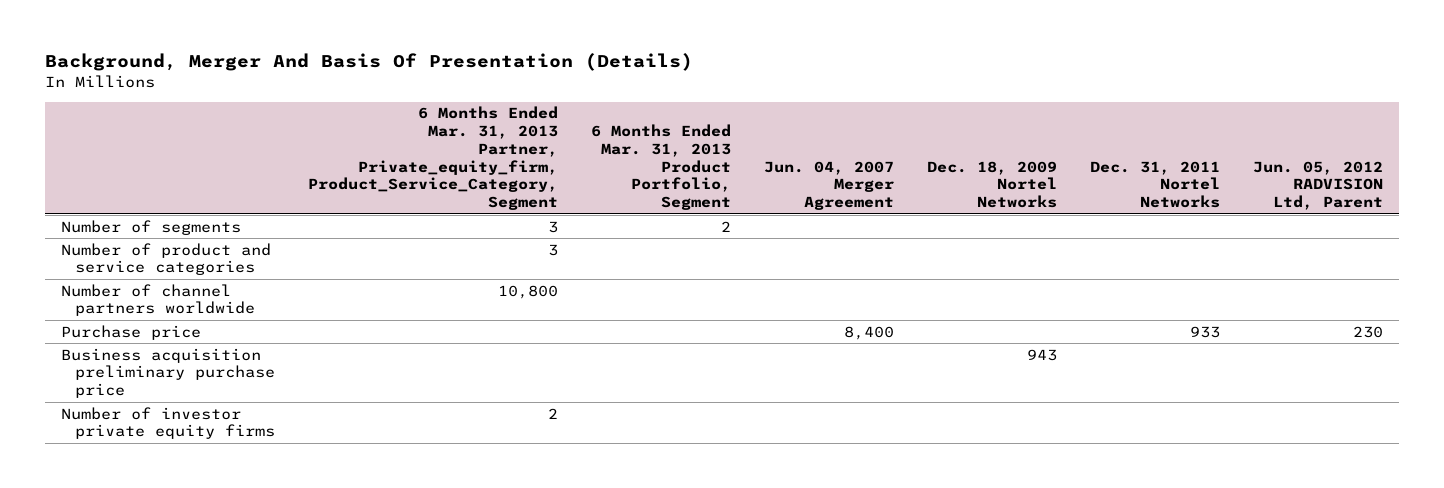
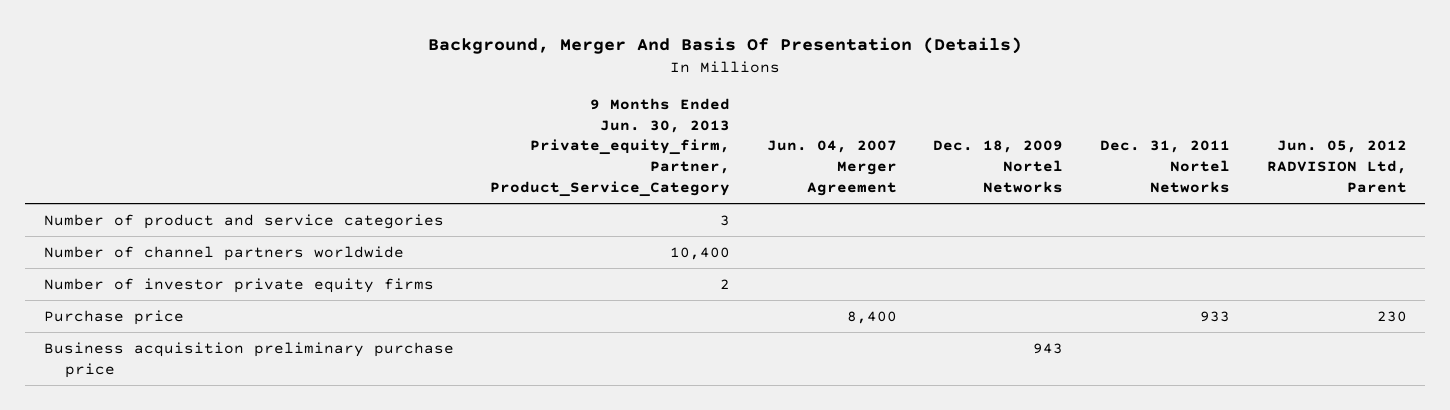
- | 6 Months Ended Mar. 31, 2013 Partner, Private_equity_firm, Product_Service_Category, Segment | 6 Months Ended Mar. 31, 2013 Product Portfolio, Segment | Jun. 04, 2007 Merger Agreement | Dec. 18, 2009 Nortel Networks | Dec. 31, 2011 Nortel Networks | Jun. 05, 2012 RADVISION Ltd, Parent
+ | 9 Months Ended Jun. 30, 2013 Private_equity_firm, Partner, Product_Service_Category | Jun. 04, 2007 Merger Agreement | Dec. 18, 2009 Nortel Networks | Dec. 31, 2011 Nortel Networks | Jun. 05, 2012 RADVISION Ltd, Parent
- Number of segments | 3 | 2 | | | |
moved up: Number of investor private equity firms | 2 | | | |

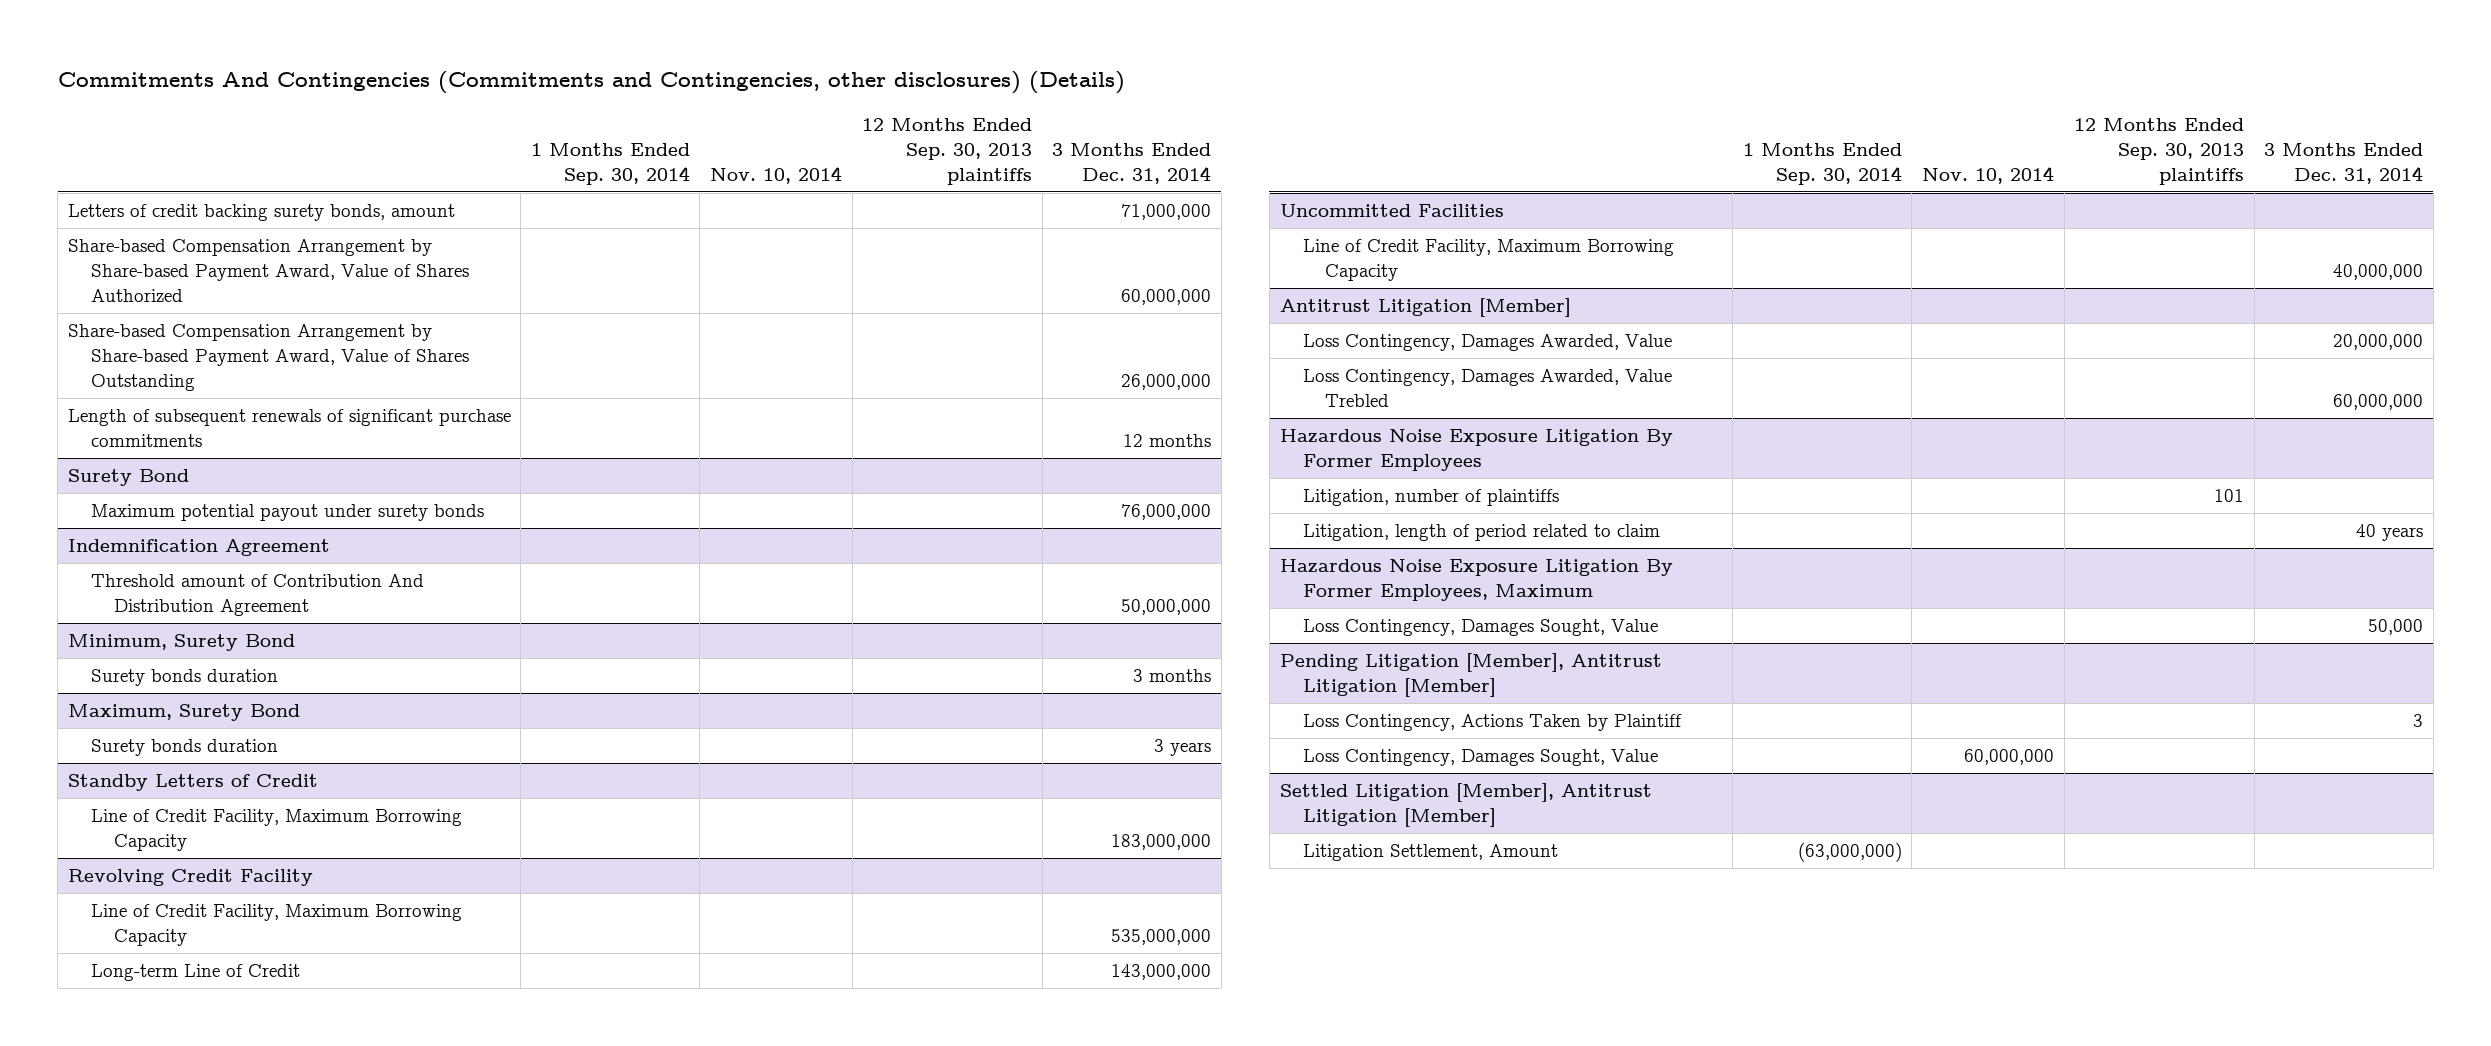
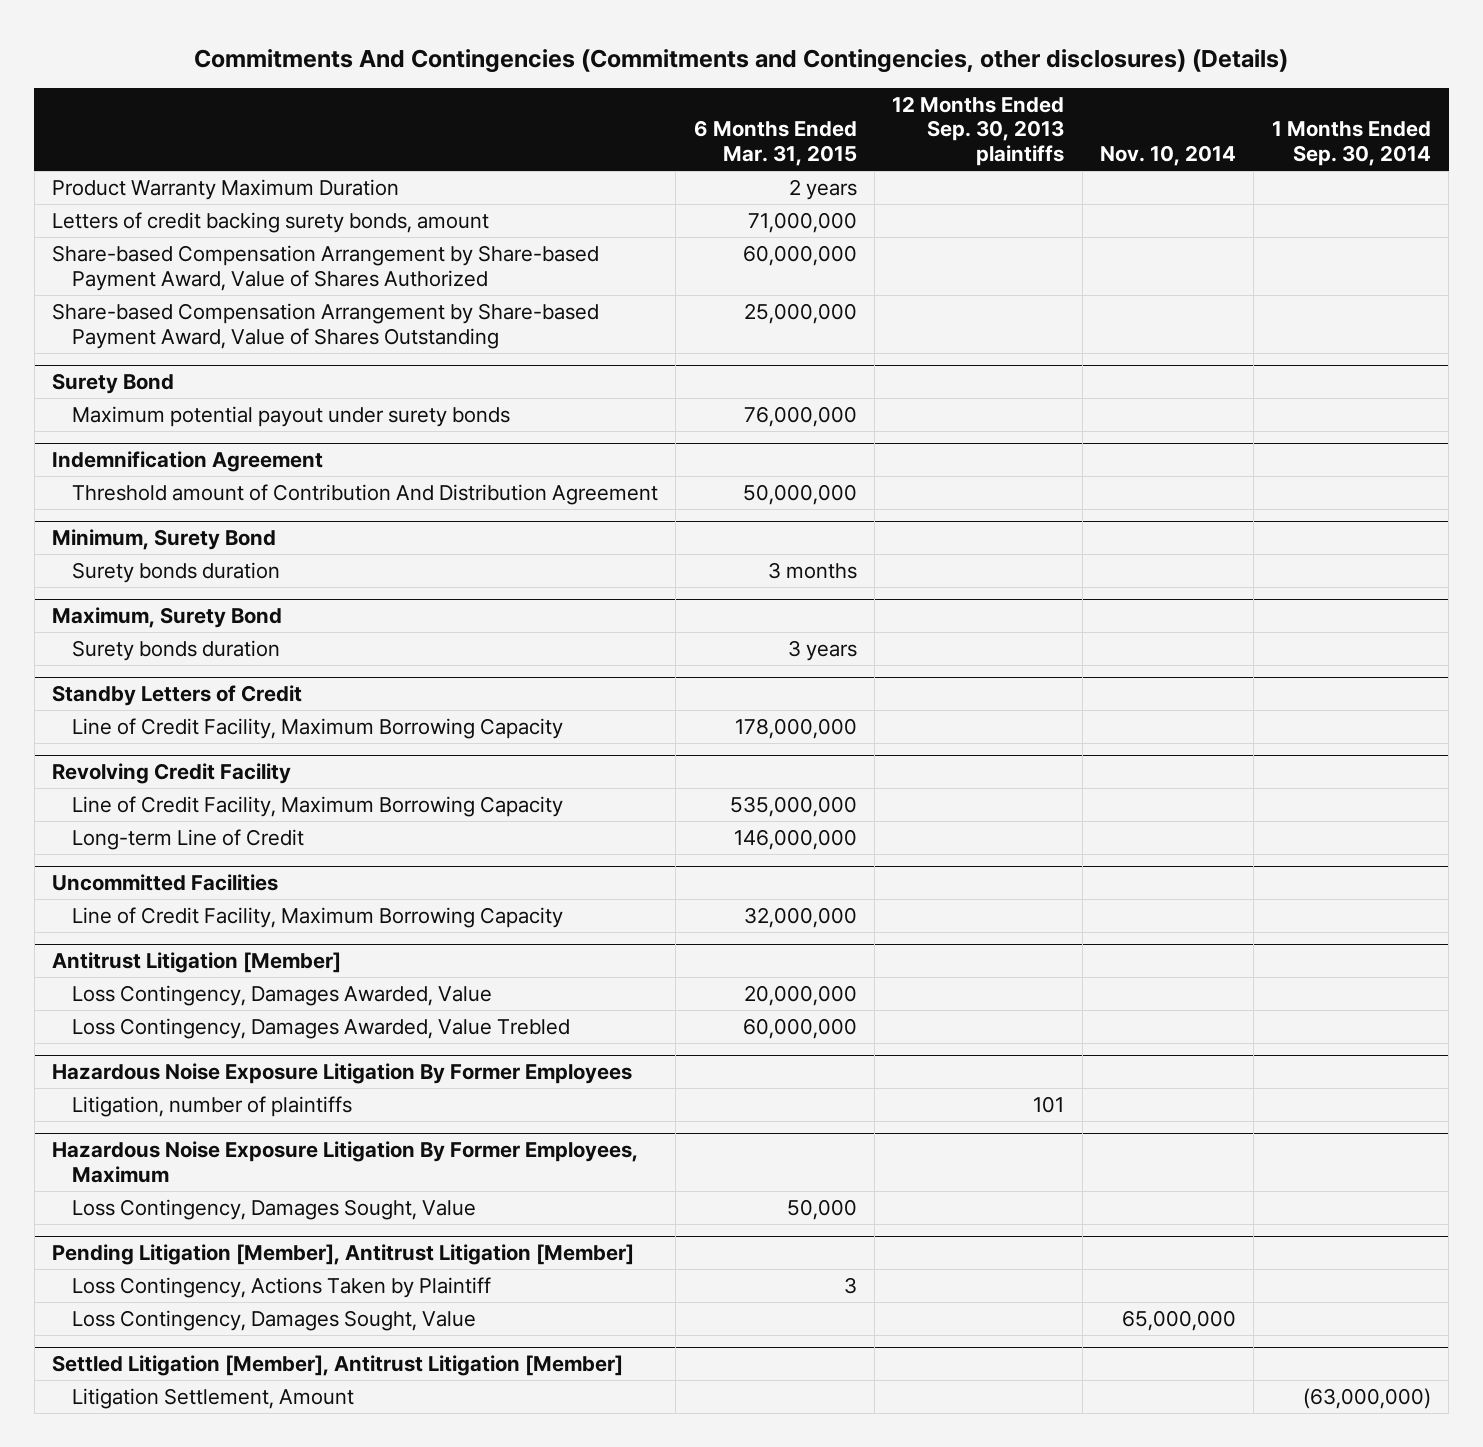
- | 1 Months Ended Sep. 30, 2014 | Nov. 10, 2014 | 12 Months Ended Sep. 30, 2013 plaintiffs | 3 Months Ended Dec. 31, 2014
+ | 6 Months Ended Mar. 31, 2015 | 12 Months Ended Sep. 30, 2013 plaintiffs | Nov. 10, 2014 | 1 Months Ended Sep. 30, 2014
+ Product Warranty Maximum Duration | 2 years | | |
- Length of subsequent renewals of significant purchase commitments | | | | 12 months
@ Hazardous Noise Exposure Litigation By Former Employees
- Litigation, length of period related to claim | | | | 40 years
@ Pending Litigation [Member], Antitrust Litigation [Member]
- Loss Contingency, Damages Sought, Value | | 60,000,000 | |
+ Loss Contingency, Damages Sought, Value | | | 65,000,000 |

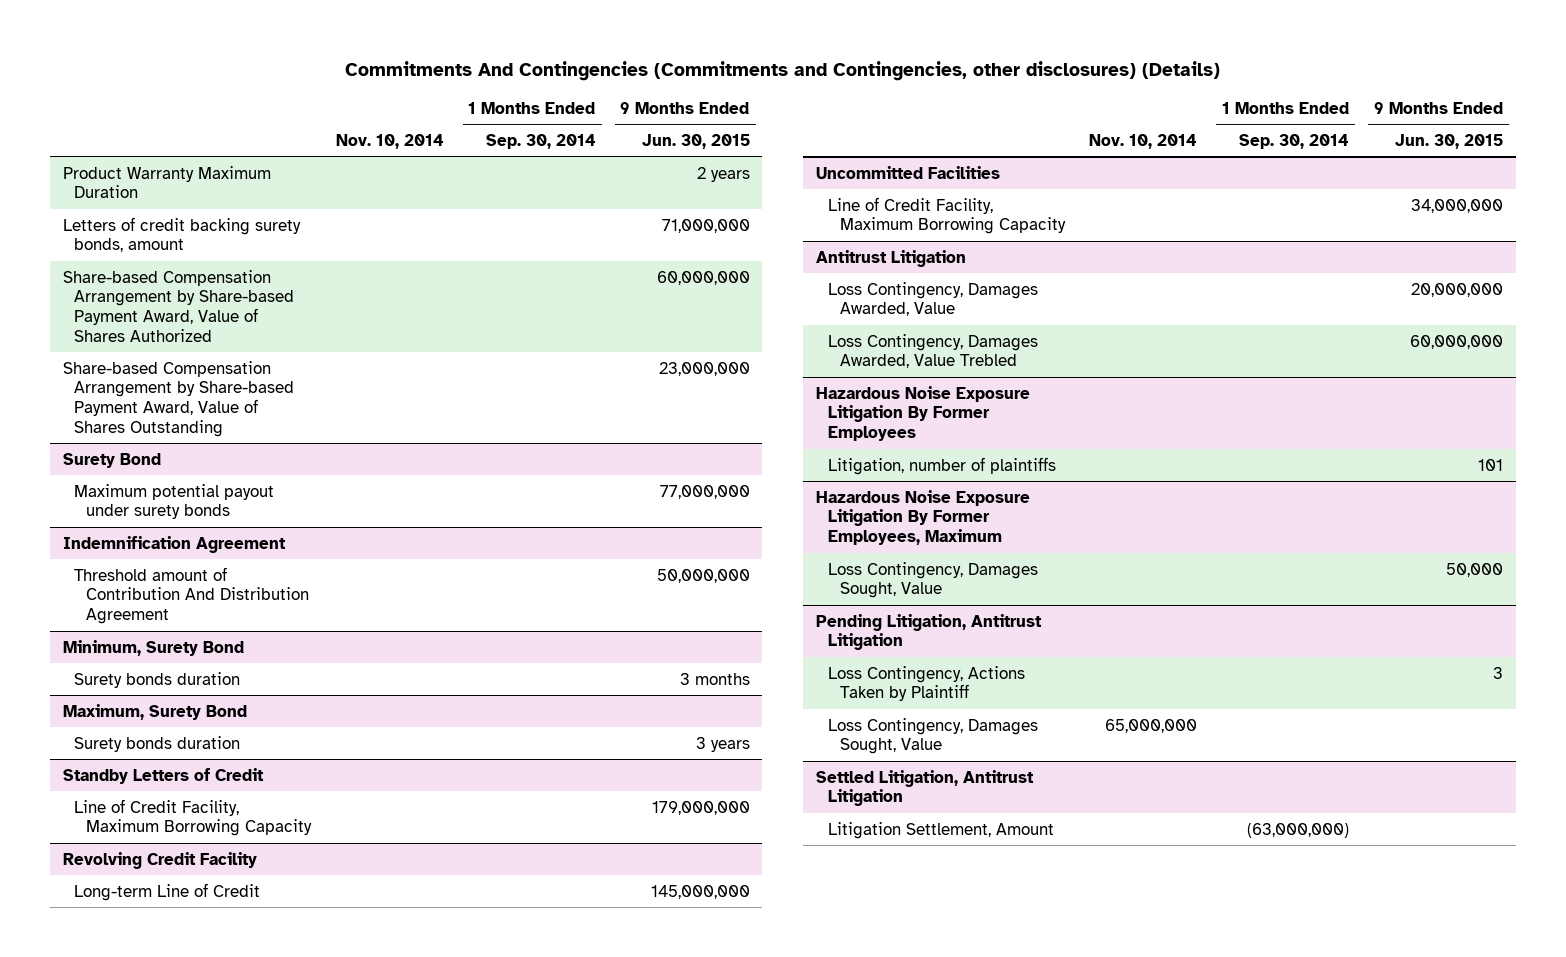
- | 6 Months Ended Mar. 31, 2015 | 12 Months Ended Sep. 30, 2013 plaintiffs | Nov. 10, 2014 | 1 Months Ended Sep. 30, 2014
+ | Nov. 10, 2014 | 1 Months Ended Sep. 30, 2014 | 9 Months Ended Jun. 30, 2015
@ Revolving Credit Facility
- Line of Credit Facility, Maximum Borrowing Capacity | 535,000,000 | | |
- Antitrust Litigation [Member]
+ Antitrust Litigation
- Pending Litigation [Member], Antitrust Litigation [Member]
+ Pending Litigation, Antitrust Litigation
- Settled Litigation [Member], Antitrust Litigation [Member]
+ Settled Litigation, Antitrust Litigation

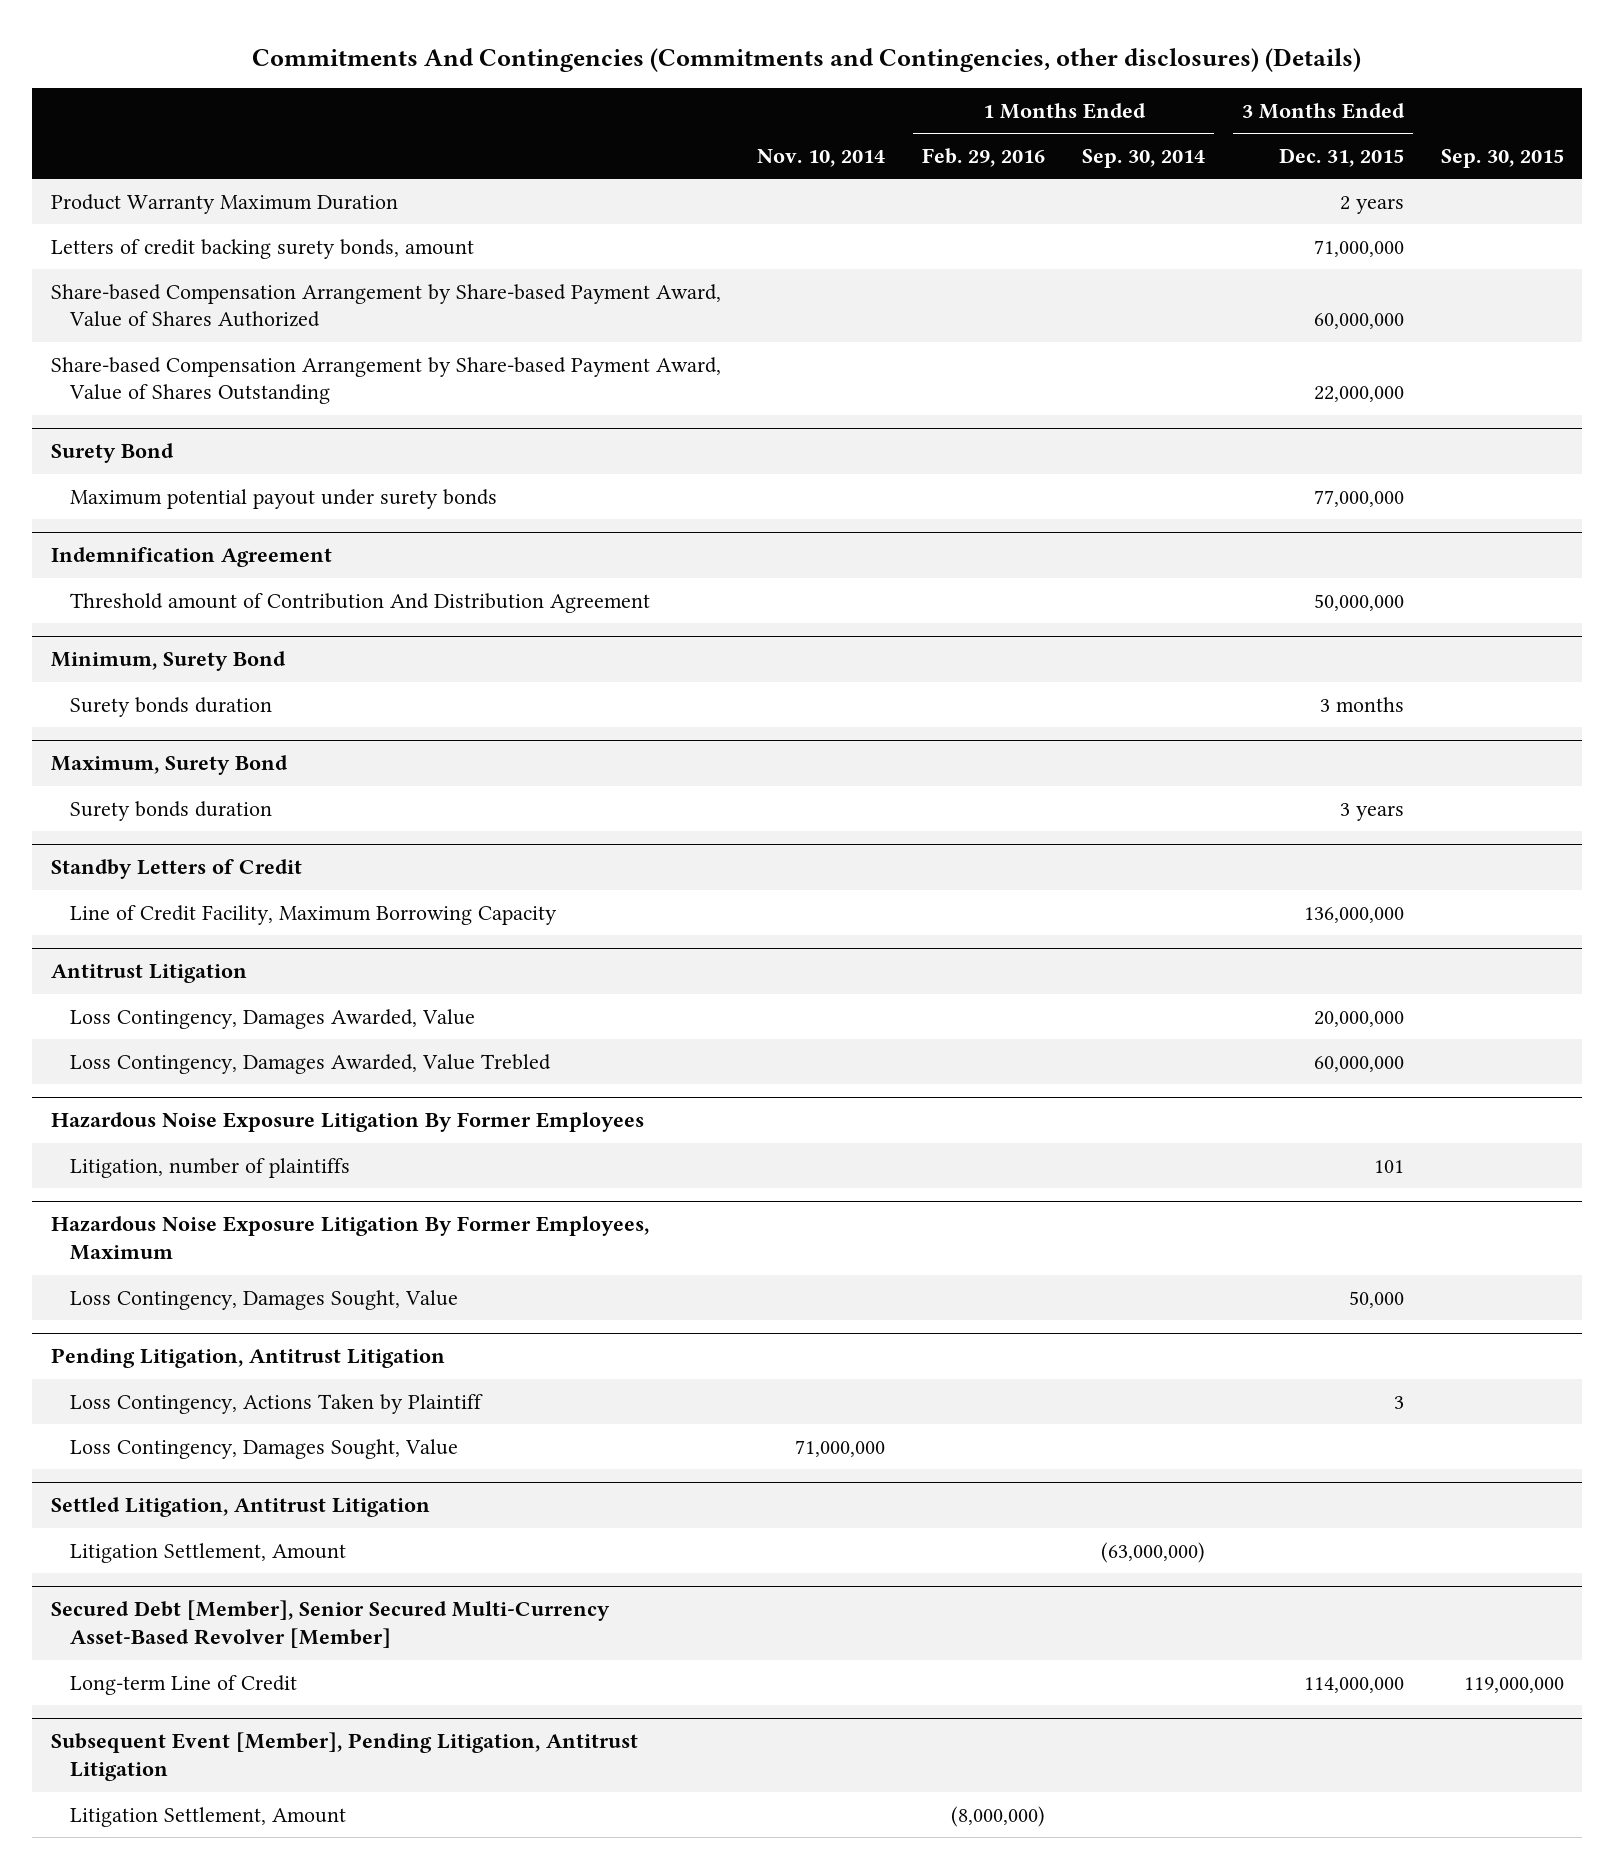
- | Nov. 10, 2014 | 1 Months Ended Sep. 30, 2014 | 9 Months Ended Jun. 30, 2015
+ | Nov. 10, 2014 | 1 Months Ended Feb. 29, 2016 | 1 Months Ended Sep. 30, 2014 | 3 Months Ended Dec. 31, 2015 | Sep. 30, 2015
- Revolving Credit Facility
- Long-term Line of Credit | | | 145,000,000
- Uncommitted Facilities
- Line of Credit Facility, Maximum Borrowing Capacity | | | 34,000,000
@ Pending Litigation, Antitrust Litigation
- Loss Contingency, Damages Sought, Value | 65,000,000 | |
+ Loss Contingency, Damages Sought, Value | 71,000,000 | | | |
+ Secured Debt [Member], Senior Secured Multi-Currency Asset-Based Revolver [Member]
+ Long-term Line of Credit | | | | 114,000,000 | 119,000,000
+ Subsequent Event [Member], Pending Litigation, Antitrust Litigation
+ Litigation Settlement, Amount | | (8,000,000) | | |

